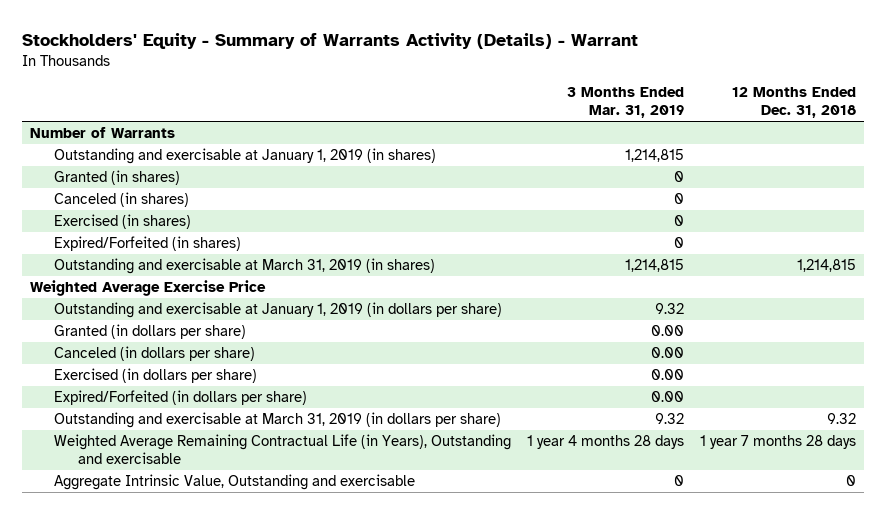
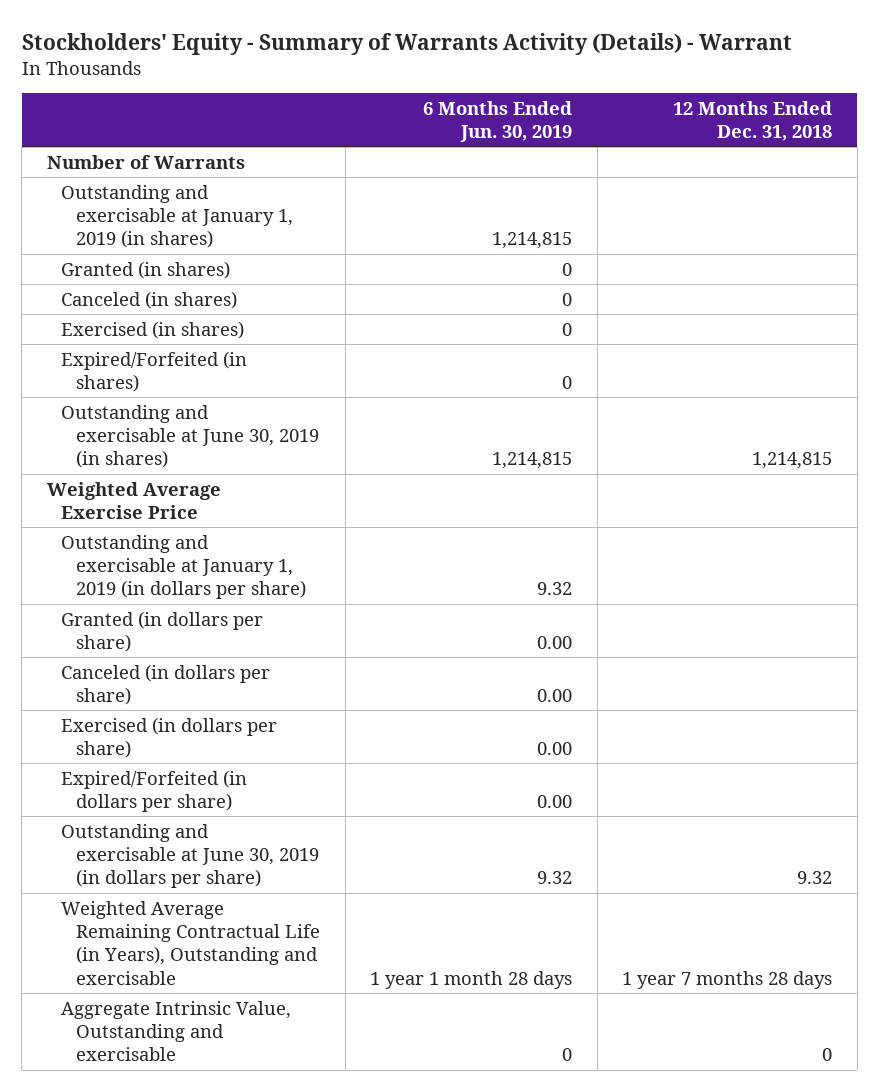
- | 3 Months Ended Mar. 31, 2019 | 12 Months Ended Dec. 31, 2018
+ | 6 Months Ended Jun. 30, 2019 | 12 Months Ended Dec. 31, 2018
- Outstanding and exercisable at March 31, 2019 (in shares) | 1,214,815 | 1,214,815
+ Outstanding and exercisable at June 30, 2019 (in shares) | 1,214,815 | 1,214,815
- Outstanding and exercisable at March 31, 2019 (in dollars per share) | 9.32 | 9.32
+ Outstanding and exercisable at June 30, 2019 (in dollars per share) | 9.32 | 9.32

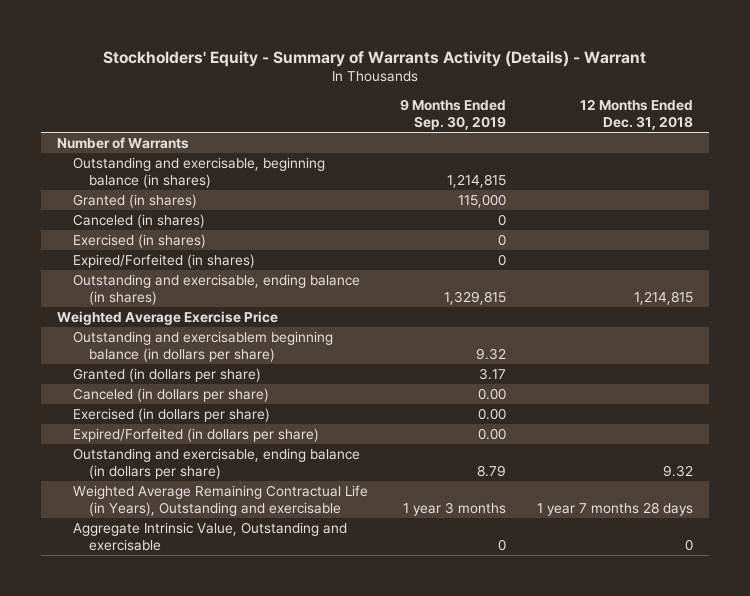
- | 6 Months Ended Jun. 30, 2019 | 12 Months Ended Dec. 31, 2018
+ | 9 Months Ended Sep. 30, 2019 | 12 Months Ended Dec. 31, 2018
- Outstanding and exercisable at January 1, 2019 (in shares) | 1,214,815 |
+ Outstanding and exercisable, beginning balance (in shares) | 1,214,815 |
- Outstanding and exercisable at June 30, 2019 (in shares) | 1,214,815 | 1,214,815
+ Outstanding and exercisable, ending balance (in shares) | 1,329,815 | 1,214,815
- Outstanding and exercisable at January 1, 2019 (in dollars per share) | 9.32 |
+ Outstanding and exercisablem beginning balance (in dollars per share) | 9.32 |
- Outstanding and exercisable at June 30, 2019 (in dollars per share) | 9.32 | 9.32
+ Outstanding and exercisable, ending balance (in dollars per share) | 8.79 | 9.32

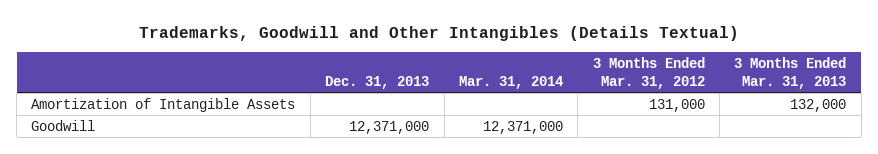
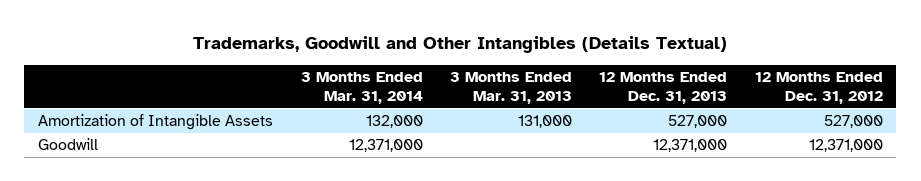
- | Dec. 31, 2013 | Mar. 31, 2014 | 3 Months Ended Mar. 31, 2012 | 3 Months Ended Mar. 31, 2013
+ | 3 Months Ended Mar. 31, 2014 | 3 Months Ended Mar. 31, 2013 | 12 Months Ended Dec. 31, 2013 | 12 Months Ended Dec. 31, 2012
- Amortization of Intangible Assets | | | 131,000 | 132,000
+ Amortization of Intangible Assets | 132,000 | 131,000 | 527,000 | 527,000

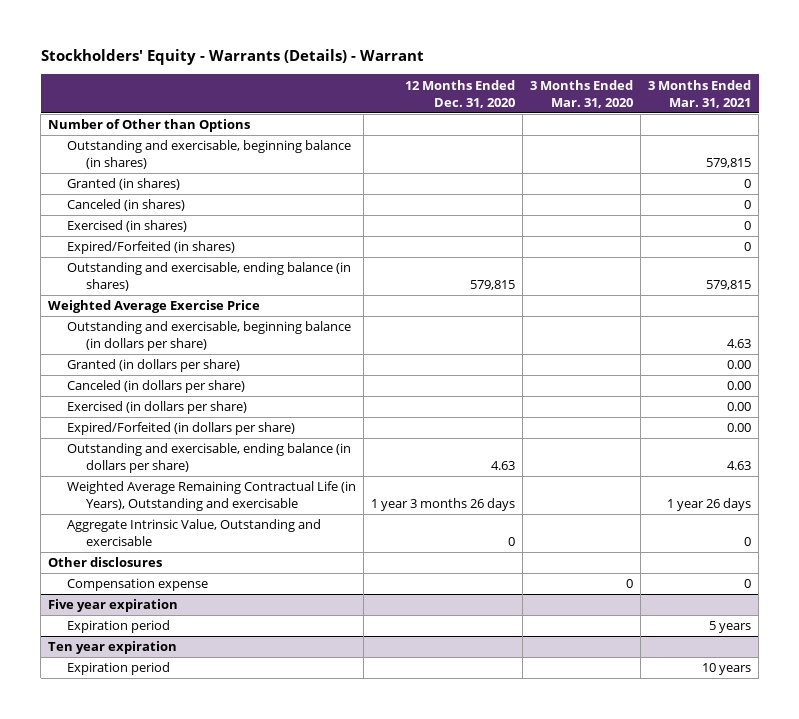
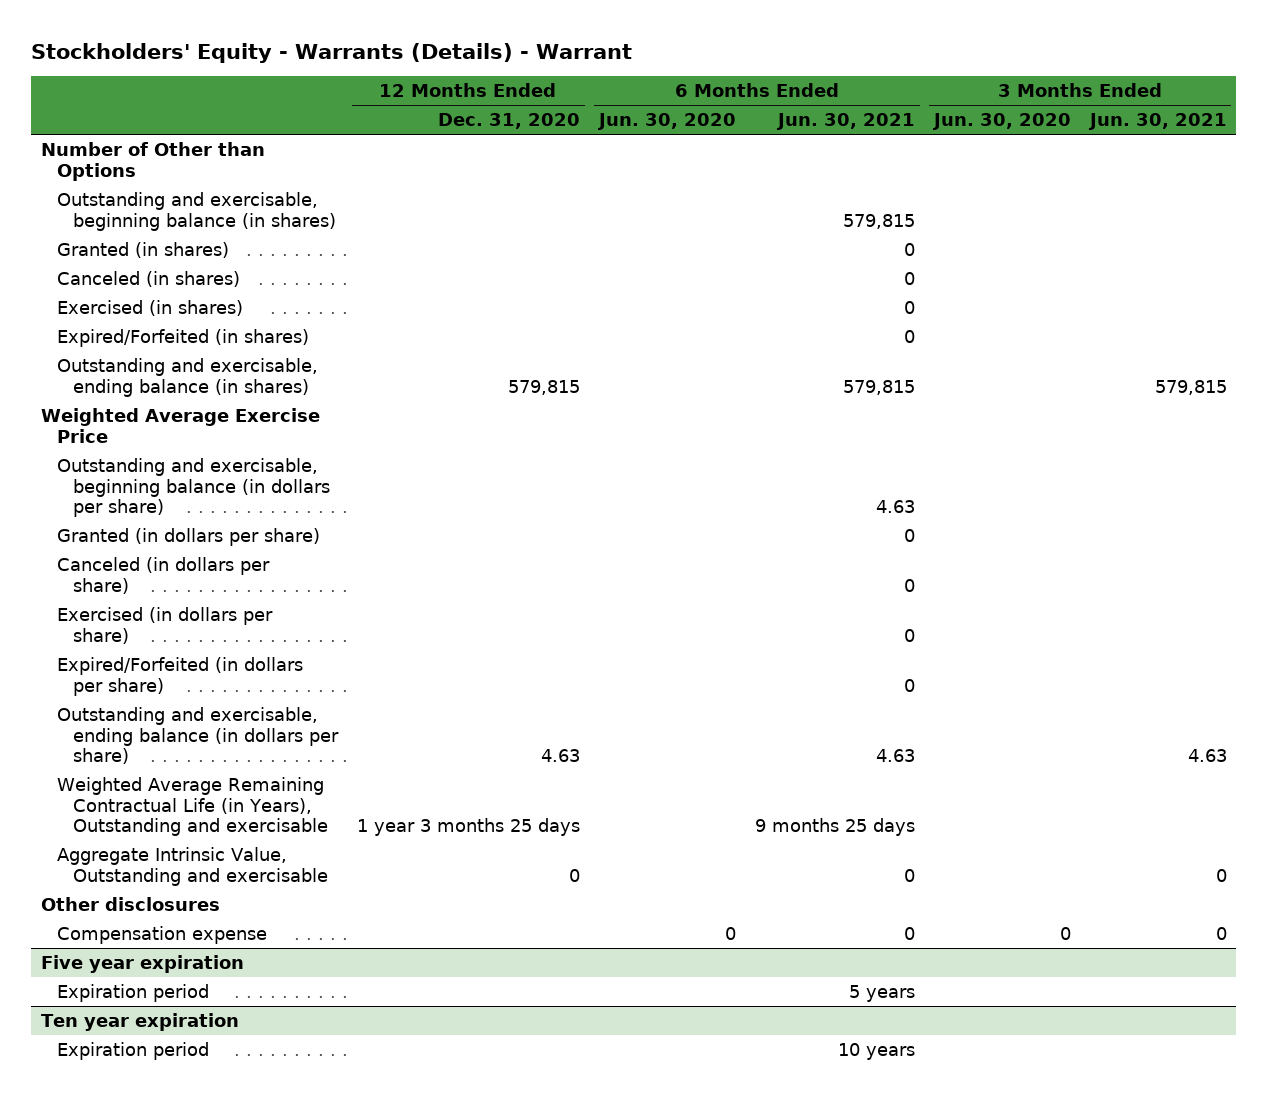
- | 12 Months Ended Dec. 31, 2020 | 3 Months Ended Mar. 31, 2020 | 3 Months Ended Mar. 31, 2021
+ | 12 Months Ended Dec. 31, 2020 | 6 Months Ended Jun. 30, 2020 | 6 Months Ended Jun. 30, 2021 | 3 Months Ended Jun. 30, 2020 | 3 Months Ended Jun. 30, 2021
- Weighted Average Remaining Contractual Life (in Years), Outstanding and exercisable | 1 year 3 months 26 days | | 1 year 26 days
+ Weighted Average Remaining Contractual Life (in Years), Outstanding and exercisable | 1 year 3 months 25 days | | 9 months 25 days | |

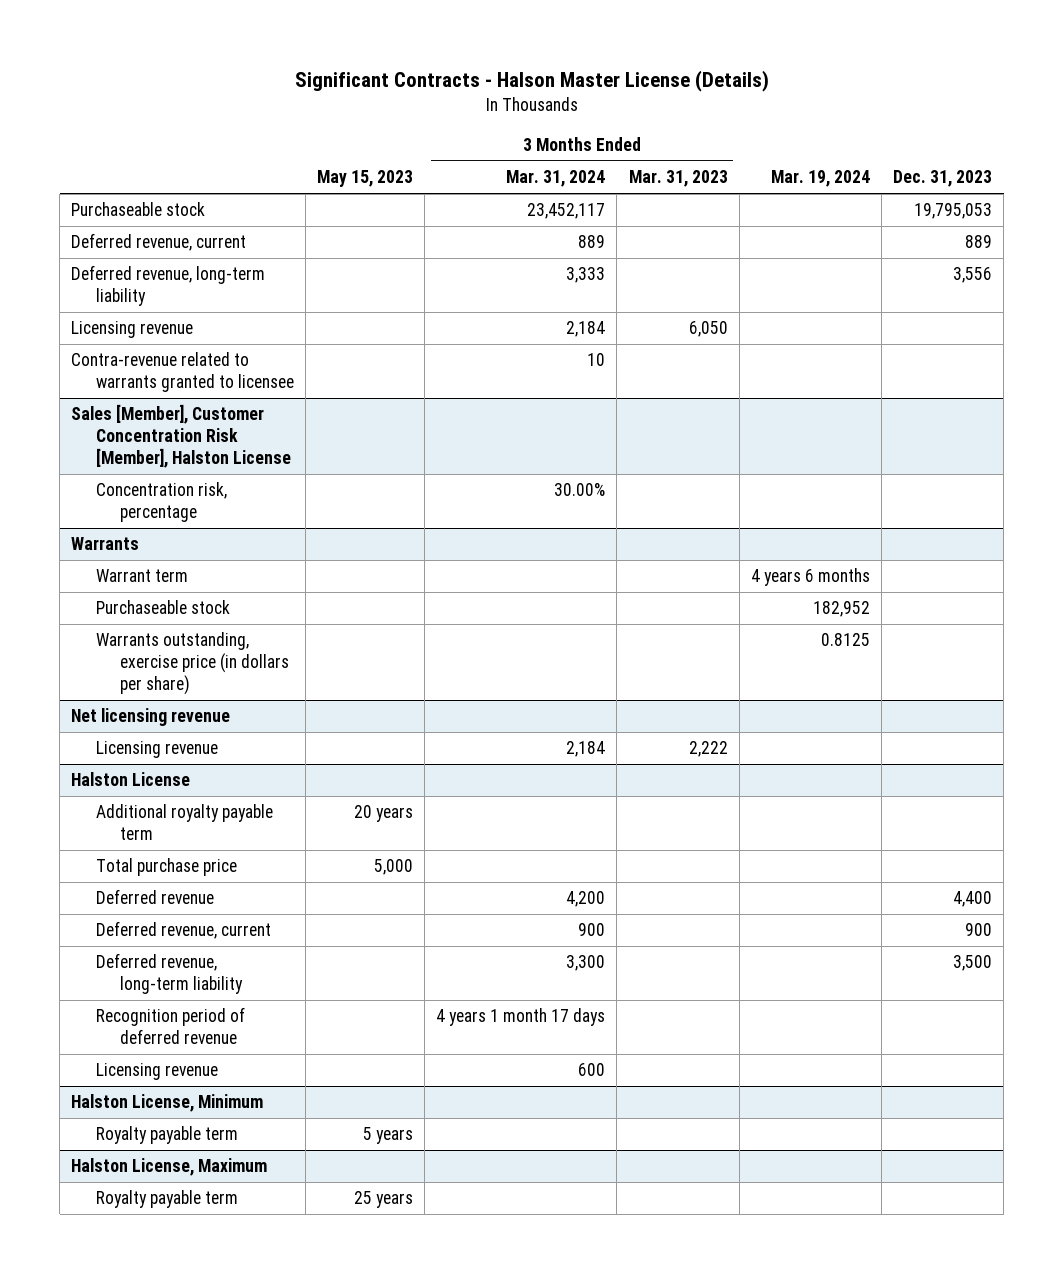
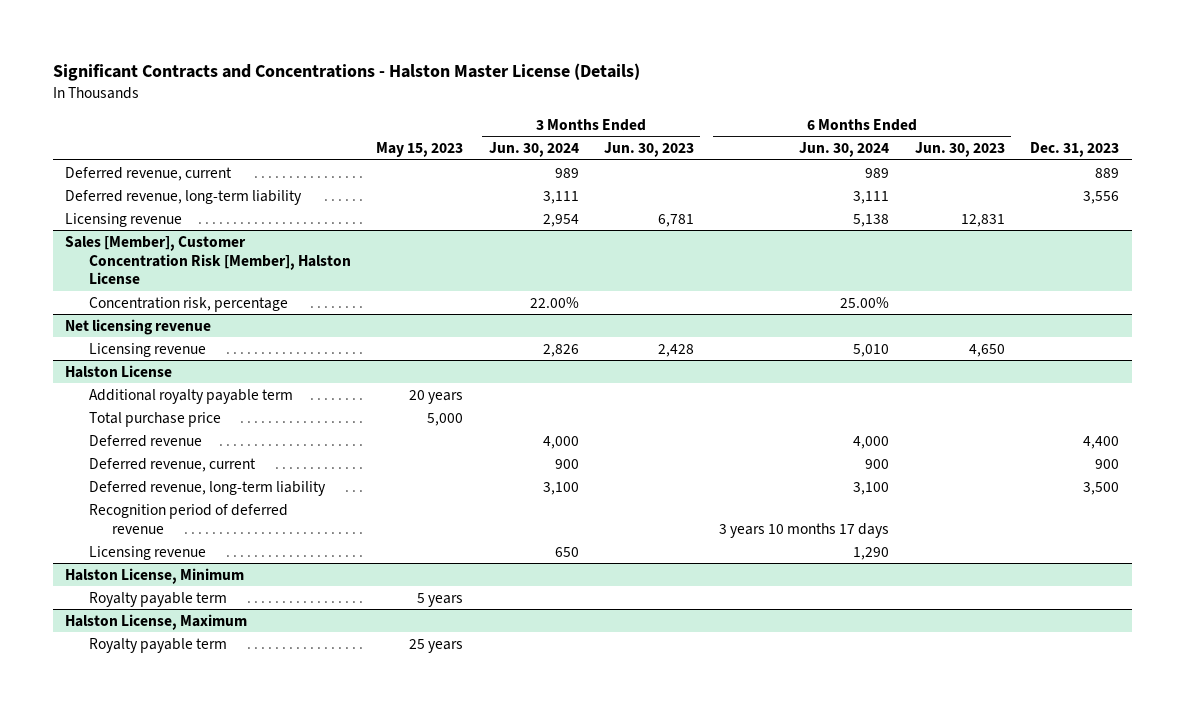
- Significant Contracts - Halson Master License (Details)
+ Significant Contracts and Concentrations - Halston Master License (Details)
- | May 15, 2023 | 3 Months Ended Mar. 31, 2024 | 3 Months Ended Mar. 31, 2023 | Mar. 19, 2024 | Dec. 31, 2023
+ | May 15, 2023 | 3 Months Ended Jun. 30, 2024 | 3 Months Ended Jun. 30, 2023 | 6 Months Ended Jun. 30, 2024 | 6 Months Ended Jun. 30, 2023 | Dec. 31, 2023
- Purchaseable stock | | 23,452,117 | | | 19,795,053
- Contra-revenue related to warrants granted to licensee | | 10 | | |
- Warrants
- Warrant term | | | | 4 years 6 months |
- Purchaseable stock | | | | 182,952 |
- Warrants outstanding, exercise price (in dollars per share) | | | | 0.8125 |

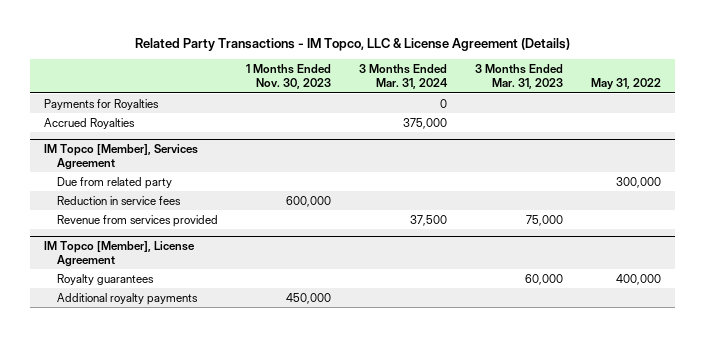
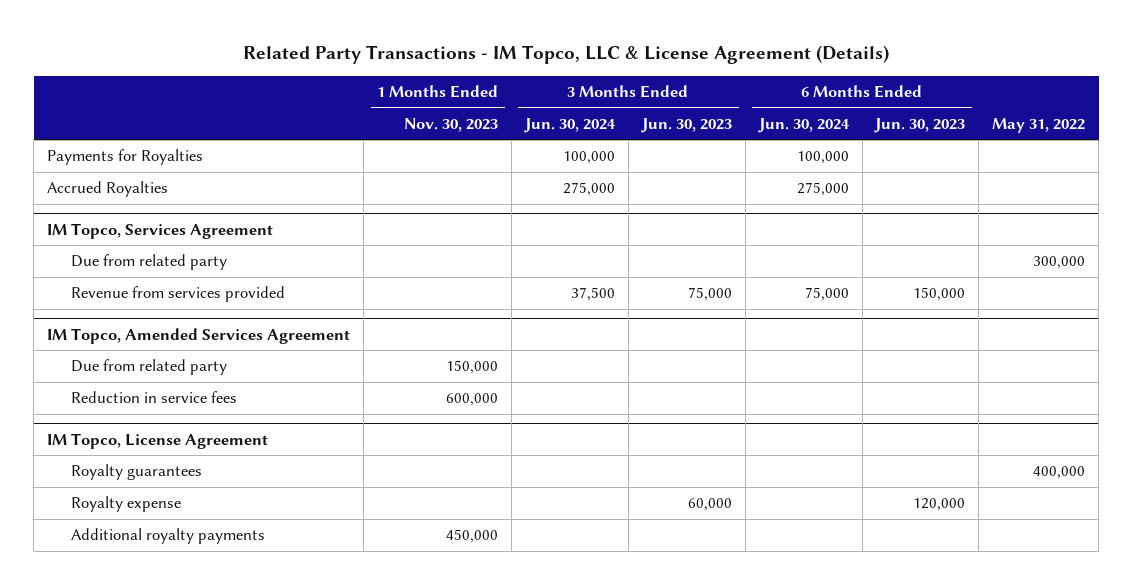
- | 1 Months Ended Nov. 30, 2023 | 3 Months Ended Mar. 31, 2024 | 3 Months Ended Mar. 31, 2023 | May 31, 2022
+ | 1 Months Ended Nov. 30, 2023 | 3 Months Ended Jun. 30, 2024 | 3 Months Ended Jun. 30, 2023 | 6 Months Ended Jun. 30, 2024 | 6 Months Ended Jun. 30, 2023 | May 31, 2022
- IM Topco [Member], Services Agreement
+ IM Topco, Services Agreement
- Reduction in service fees | 600,000 | | |
- IM Topco [Member], License Agreement
+ IM Topco, Amended Services Agreement
+ Due from related party | 150,000 | | | | |
+ Reduction in service fees | 600,000 | | | | |
+ IM Topco, License Agreement
+ Royalty expense | | | 60,000 | | 120,000 |

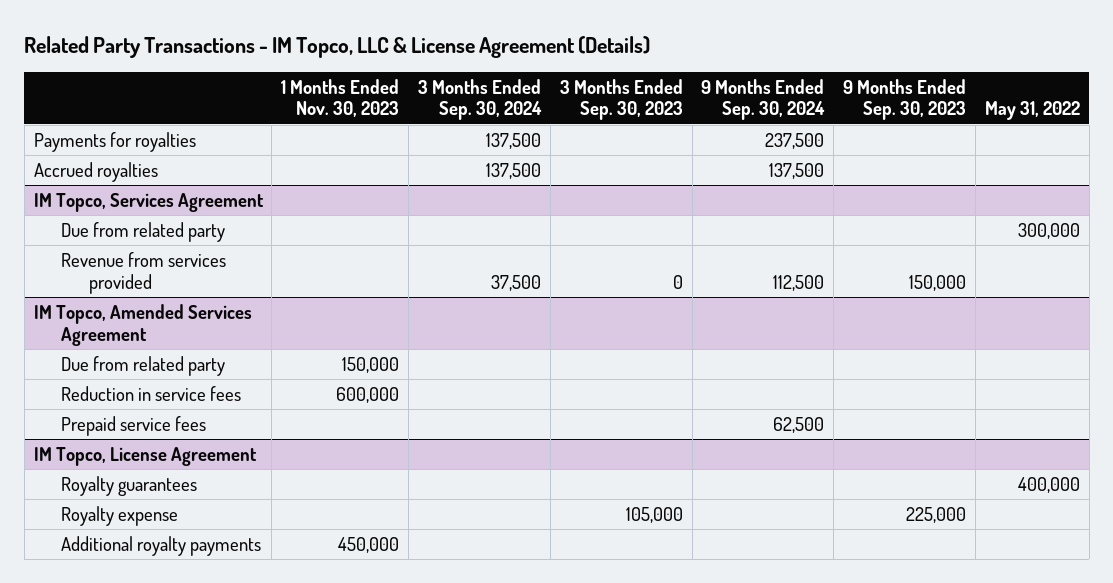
- | 1 Months Ended Nov. 30, 2023 | 3 Months Ended Jun. 30, 2024 | 3 Months Ended Jun. 30, 2023 | 6 Months Ended Jun. 30, 2024 | 6 Months Ended Jun. 30, 2023 | May 31, 2022
+ | 1 Months Ended Nov. 30, 2023 | 3 Months Ended Sep. 30, 2024 | 3 Months Ended Sep. 30, 2023 | 9 Months Ended Sep. 30, 2024 | 9 Months Ended Sep. 30, 2023 | May 31, 2022
- Payments for Royalties | | 100,000 | | 100,000 | |
- Accrued Royalties | | 275,000 | | 275,000 | |
+ Payments for royalties | | 137,500 | | 237,500 | |
+ Accrued royalties | | 137,500 | | 137,500 | |
@ IM Topco, Amended Services Agreement
+ Prepaid service fees | | | | 62,500 | |

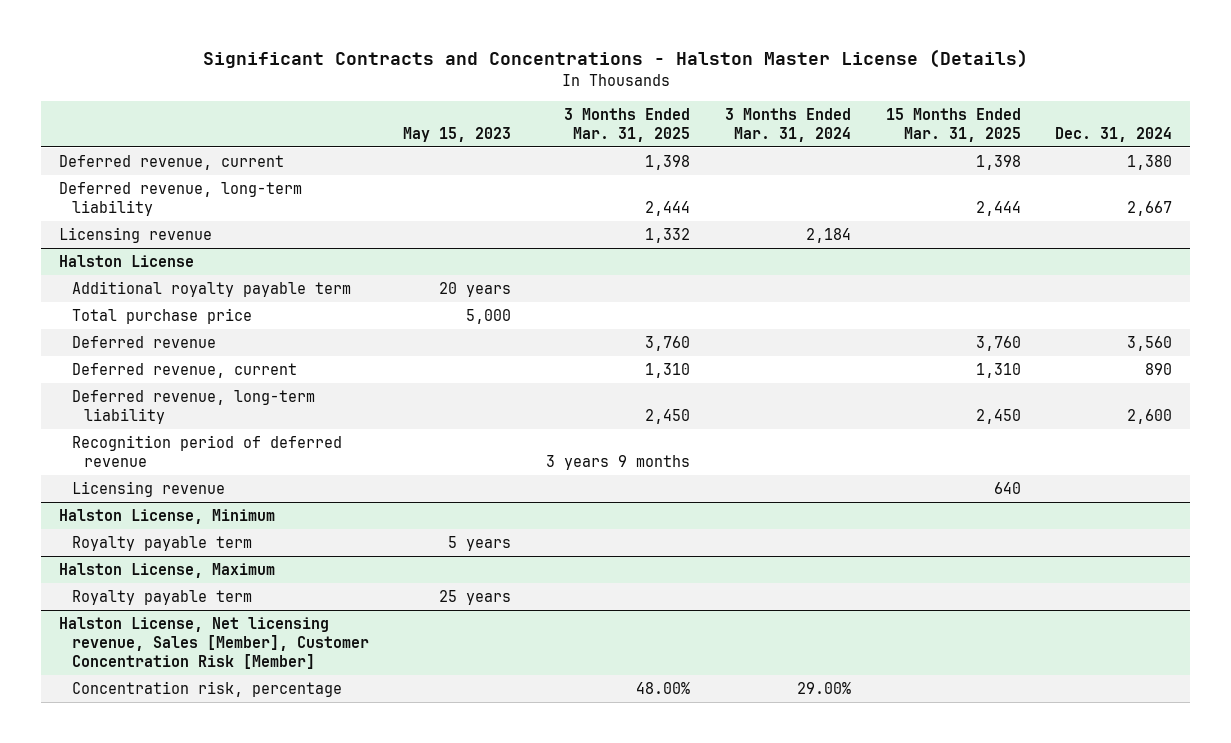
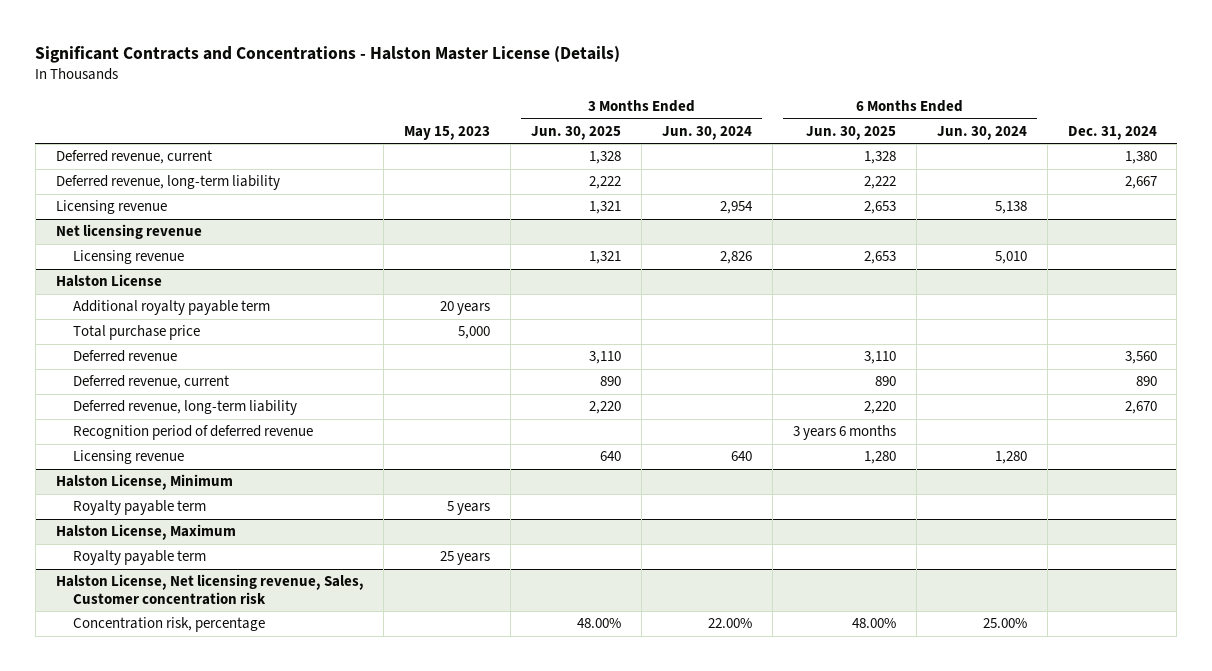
- | May 15, 2023 | 3 Months Ended Mar. 31, 2025 | 3 Months Ended Mar. 31, 2024 | 15 Months Ended Mar. 31, 2025 | Dec. 31, 2024
+ | May 15, 2023 | 3 Months Ended Jun. 30, 2025 | 3 Months Ended Jun. 30, 2024 | 6 Months Ended Jun. 30, 2025 | 6 Months Ended Jun. 30, 2024 | Dec. 31, 2024
+ Net licensing revenue
+ Licensing revenue | | 1,321 | 2,826 | 2,653 | 5,010 |
@ Halston License
- Deferred revenue, long-term liability | | 2,450 | | 2,450 | 2,600
+ Deferred revenue, long-term liability | | 2,220 | | 2,220 | | 2,670
- Halston License, Net licensing revenue, Sales [Member], Customer Concentration Risk [Member]
+ Halston License, Net licensing revenue, Sales, Customer concentration risk

